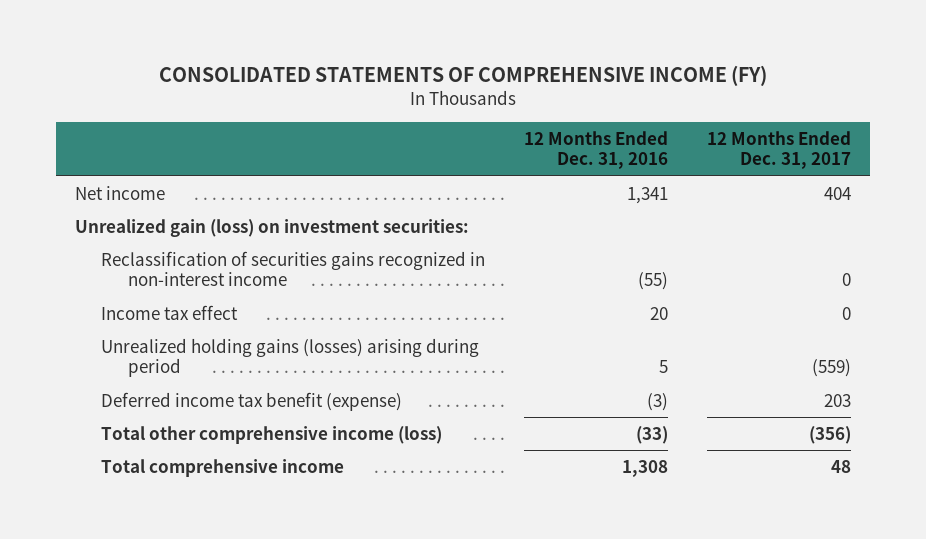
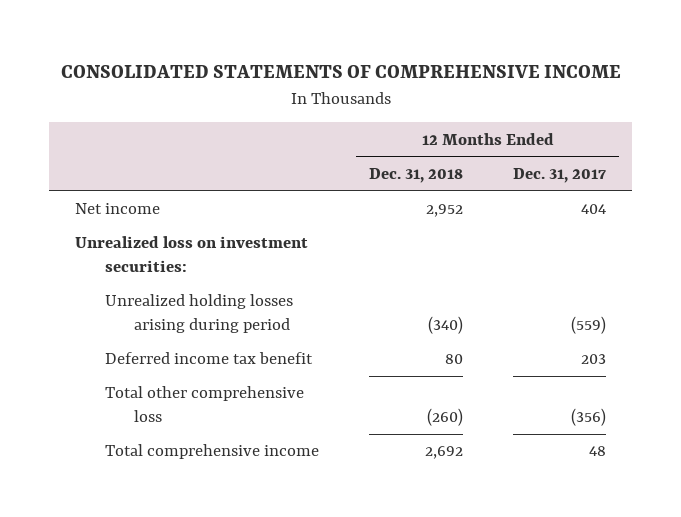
- CONSOLIDATED STATEMENTS OF COMPREHENSIVE INCOME (FY)
+ CONSOLIDATED STATEMENTS OF COMPREHENSIVE INCOME
- | 12 Months Ended Dec. 31, 2016 | 12 Months Ended Dec. 31, 2017
+ | 12 Months Ended Dec. 31, 2018 | 12 Months Ended Dec. 31, 2017
- Unrealized gain (loss) on investment securities:
- Reclassification of securities gains recognized in non-interest income | (55) | 0
- Income tax effect | 20 | 0
- Unrealized holding gains (losses) arising during period | 5 | (559)
- Deferred income tax benefit (expense) | (3) | 203
- Total other comprehensive income (loss) | (33) | (356)
+ Unrealized loss on investment securities:
+ Unrealized holding losses arising during period | (340) | (559)
+ Deferred income tax benefit | 80 | 203
+ Total other comprehensive loss | (260) | (356)

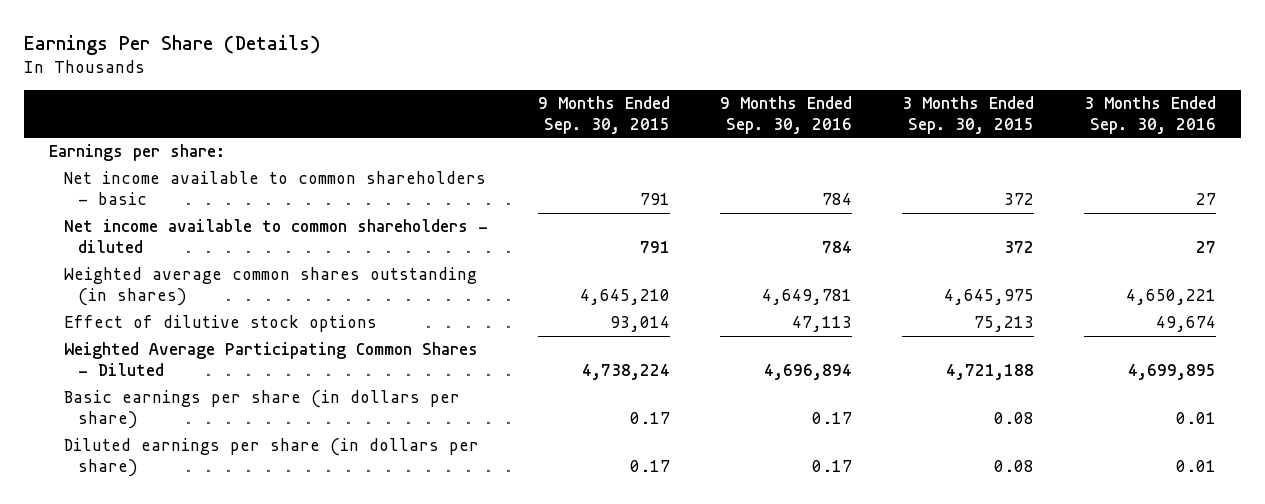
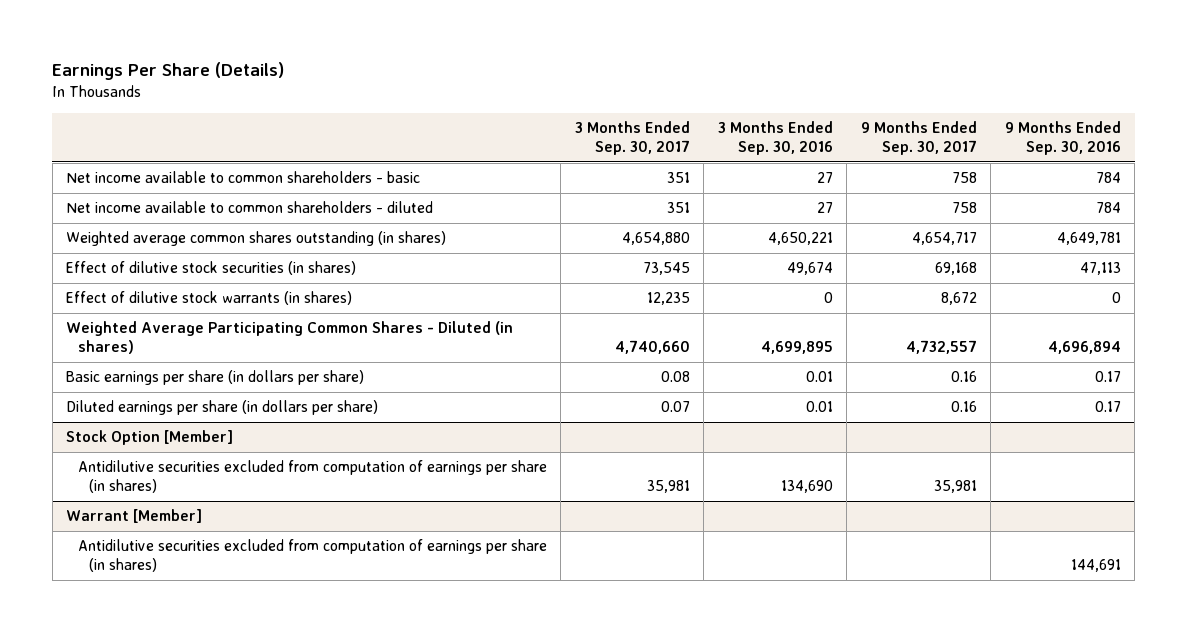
- | 9 Months Ended Sep. 30, 2015 | 9 Months Ended Sep. 30, 2016 | 3 Months Ended Sep. 30, 2015 | 3 Months Ended Sep. 30, 2016
+ | 3 Months Ended Sep. 30, 2017 | 3 Months Ended Sep. 30, 2016 | 9 Months Ended Sep. 30, 2017 | 9 Months Ended Sep. 30, 2016
- Earnings per share:
- Effect of dilutive stock options | 93,014 | 47,113 | 75,213 | 49,674
- Weighted Average Participating Common Shares - Diluted | 4,738,224 | 4,696,894 | 4,721,188 | 4,699,895
+ Effect of dilutive stock securities (in shares) | 73,545 | 49,674 | 69,168 | 47,113
+ Effect of dilutive stock warrants (in shares) | 12,235 | 0 | 8,672 | 0
+ Weighted Average Participating Common Shares - Diluted (in shares) | 4,740,660 | 4,699,895 | 4,732,557 | 4,696,894
+ Stock Option [Member]
+ Antidilutive securities excluded from computation of earnings per share (in shares) | 35,981 | 134,690 | 35,981 |
+ Warrant [Member]
+ Antidilutive securities excluded from computation of earnings per share (in shares) | | | | 144,691

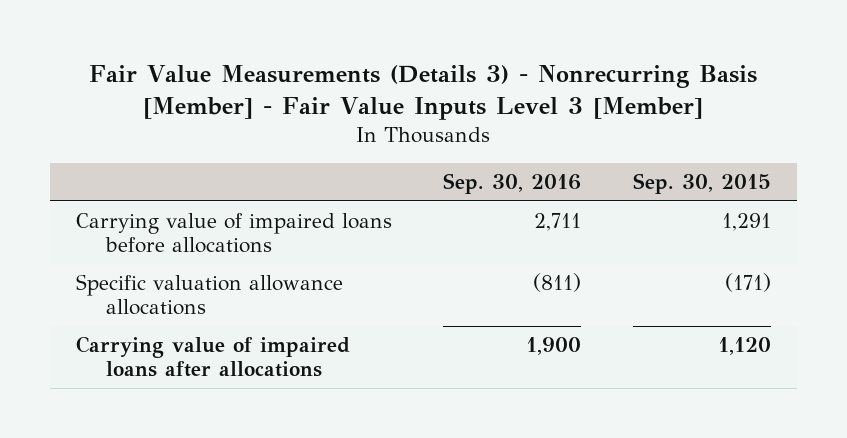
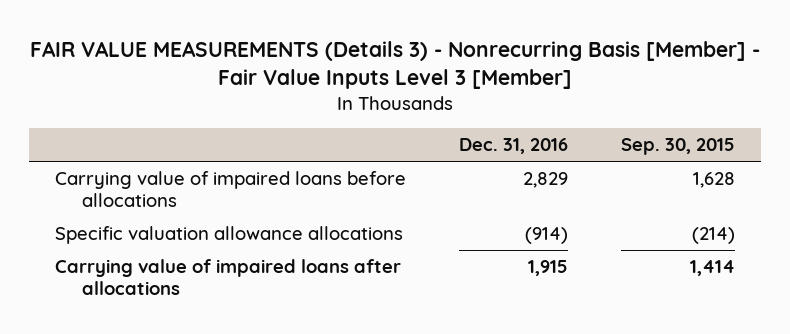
- Fair Value Measurements (Details 3) - Nonrecurring Basis [Member] - Fair Value Inputs Level 3 [Member]
+ FAIR VALUE MEASUREMENTS (Details 3) - Nonrecurring Basis [Member] - Fair Value Inputs Level 3 [Member]
- | Sep. 30, 2016 | Sep. 30, 2015
+ | Dec. 31, 2016 | Sep. 30, 2015
- Carrying value of impaired loans before allocations | 2,711 | 1,291
- Specific valuation allowance allocations | (811) | (171)
- Carrying value of impaired loans after allocations | 1,900 | 1,120
+ Carrying value of impaired loans before allocations | 2,829 | 1,628
+ Specific valuation allowance allocations | (914) | (214)
+ Carrying value of impaired loans after allocations | 1,915 | 1,414

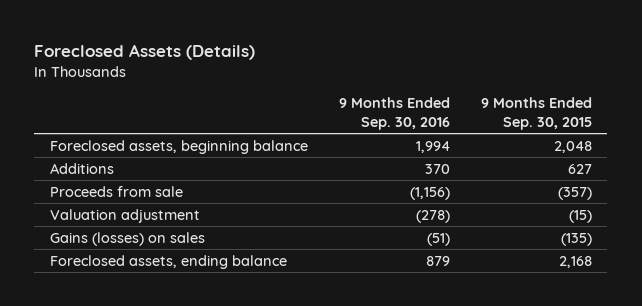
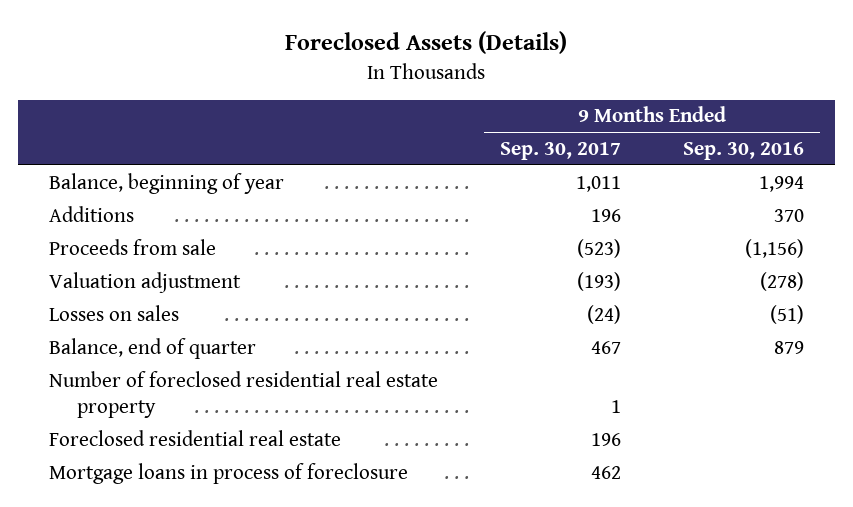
- | 9 Months Ended Sep. 30, 2016 | 9 Months Ended Sep. 30, 2015
+ | 9 Months Ended Sep. 30, 2017 | 9 Months Ended Sep. 30, 2016
- Foreclosed assets, beginning balance | 1,994 | 2,048
+ Balance, beginning of year | 1,011 | 1,994
- Gains (losses) on sales | (51) | (135)
- Foreclosed assets, ending balance | 879 | 2,168
+ Losses on sales | (24) | (51)
+ Balance, end of quarter | 467 | 879
+ Number of foreclosed residential real estate property | 1 |
+ Foreclosed residential real estate | 196 |
+ Mortgage loans in process of foreclosure | 462 |

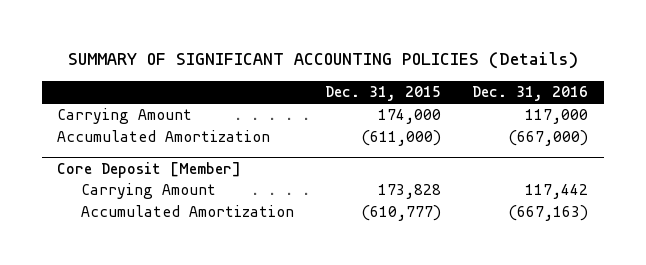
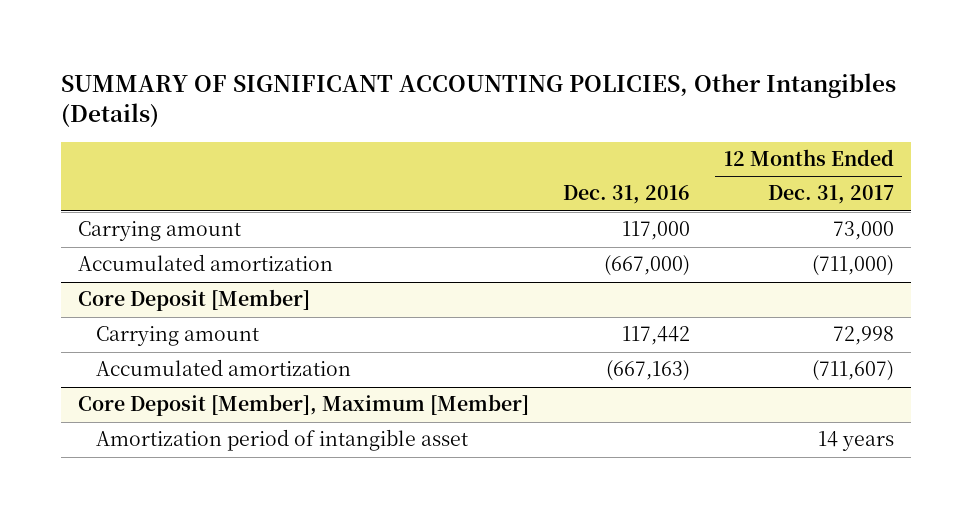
- SUMMARY OF SIGNIFICANT ACCOUNTING POLICIES (Details)
+ SUMMARY OF SIGNIFICANT ACCOUNTING POLICIES, Other Intangibles (Details)
- | Dec. 31, 2015 | Dec. 31, 2016
+ | Dec. 31, 2016 | 12 Months Ended Dec. 31, 2017
- Carrying Amount | 174,000 | 117,000
- Accumulated Amortization | (611,000) | (667,000)
+ Carrying amount | 117,000 | 73,000
+ Accumulated amortization | (667,000) | (711,000)
@ Core Deposit [Member]
- Carrying Amount | 173,828 | 117,442
- Accumulated Amortization | (610,777) | (667,163)
+ Carrying amount | 117,442 | 72,998
+ Accumulated amortization | (667,163) | (711,607)
+ Core Deposit [Member], Maximum [Member]
+ Amortization period of intangible asset | | 14 years

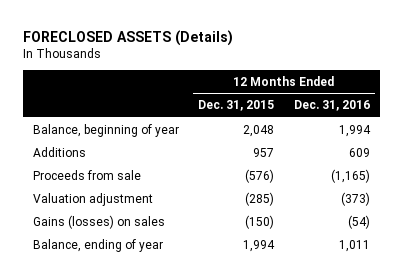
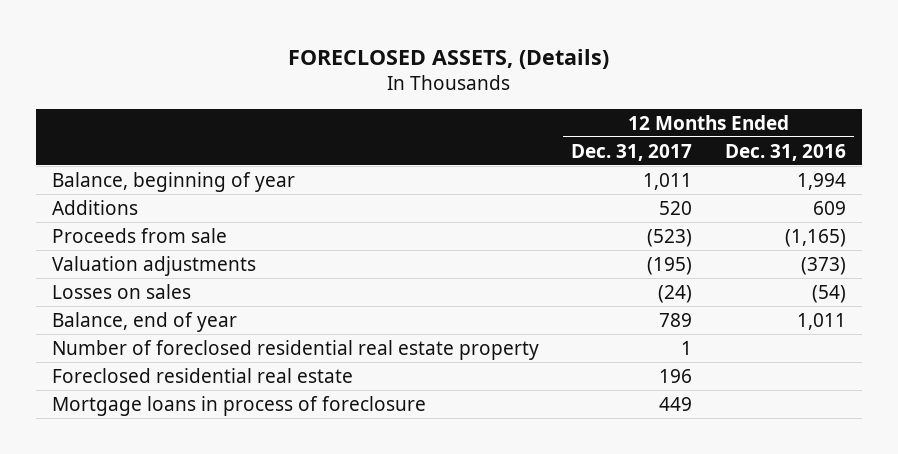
- FORECLOSED ASSETS (Details)
+ FORECLOSED ASSETS, (Details)
- | 12 Months Ended Dec. 31, 2015 | 12 Months Ended Dec. 31, 2016
+ | 12 Months Ended Dec. 31, 2017 | 12 Months Ended Dec. 31, 2016
- Valuation adjustment | (285) | (373)
- Gains (losses) on sales | (150) | (54)
- Balance, ending of year | 1,994 | 1,011
+ Valuation adjustments | (195) | (373)
+ Losses on sales | (24) | (54)
+ Balance, end of year | 789 | 1,011
+ Number of foreclosed residential real estate property | 1 |
+ Foreclosed residential real estate | 196 |
+ Mortgage loans in process of foreclosure | 449 |

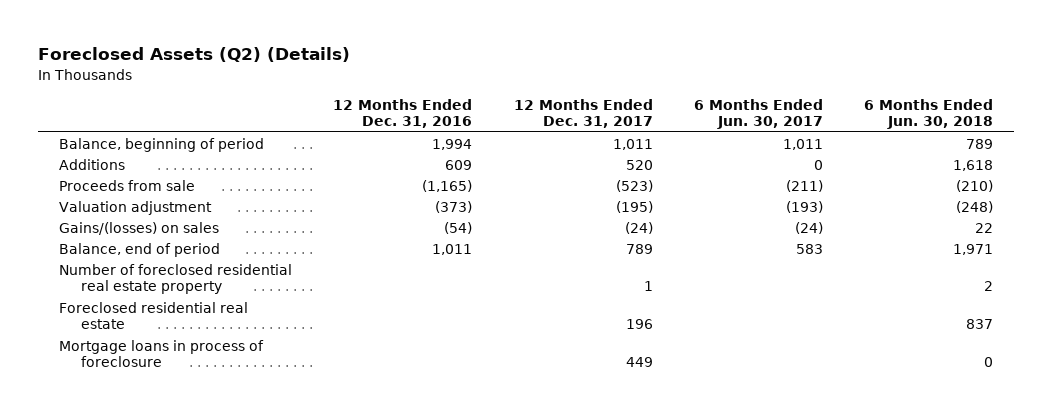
- FORECLOSED ASSETS, (Details)
+ Foreclosed Assets (Q2) (Details)
- | 12 Months Ended Dec. 31, 2017 | 12 Months Ended Dec. 31, 2016
+ | 12 Months Ended Dec. 31, 2016 | 12 Months Ended Dec. 31, 2017 | 6 Months Ended Jun. 30, 2017 | 6 Months Ended Jun. 30, 2018
- Balance, beginning of year | 1,011 | 1,994
+ Balance, beginning of period | 1,994 | 1,011 | 1,011 | 789
- Valuation adjustments | (195) | (373)
- Losses on sales | (24) | (54)
- Balance, end of year | 789 | 1,011
+ Valuation adjustment | (373) | (195) | (193) | (248)
+ Gains/(losses) on sales | (54) | (24) | (24) | 22
+ Balance, end of period | 1,011 | 789 | 583 | 1,971

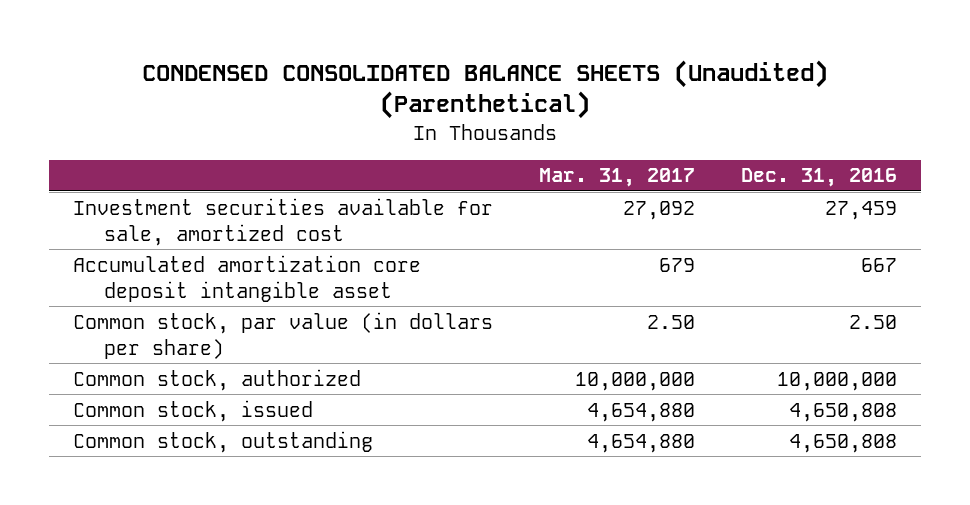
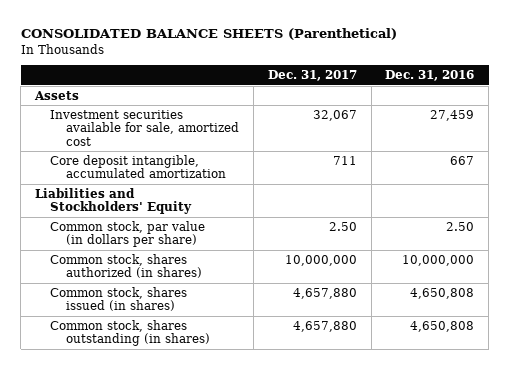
- CONDENSED CONSOLIDATED BALANCE SHEETS (Unaudited) (Parenthetical)
+ CONSOLIDATED BALANCE SHEETS (Parenthetical)
- | Mar. 31, 2017 | Dec. 31, 2016
+ | Dec. 31, 2017 | Dec. 31, 2016
+ Assets
- Accumulated amortization core deposit intangible asset | 679 | 667
+ Core deposit intangible, accumulated amortization | 711 | 667
+ Liabilities and Stockholders' Equity
- Common stock, authorized | 10,000,000 | 10,000,000
- Common stock, issued | 4,654,880 | 4,650,808
- Common stock, outstanding | 4,654,880 | 4,650,808
+ Common stock, shares authorized (in shares) | 10,000,000 | 10,000,000
+ Common stock, shares issued (in shares) | 4,657,880 | 4,650,808
+ Common stock, shares outstanding (in shares) | 4,657,880 | 4,650,808

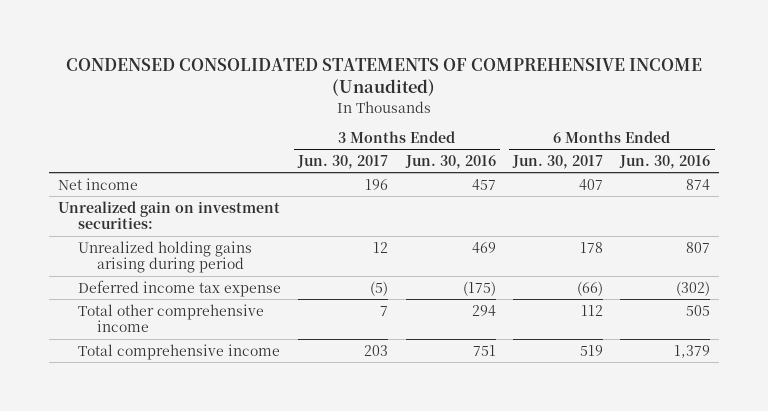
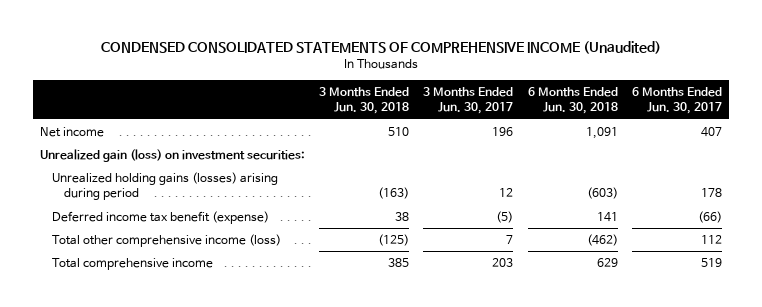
- | 3 Months Ended Jun. 30, 2017 | 3 Months Ended Jun. 30, 2016 | 6 Months Ended Jun. 30, 2017 | 6 Months Ended Jun. 30, 2016
+ | 3 Months Ended Jun. 30, 2018 | 3 Months Ended Jun. 30, 2017 | 6 Months Ended Jun. 30, 2018 | 6 Months Ended Jun. 30, 2017
- Unrealized gain on investment securities:
- Unrealized holding gains arising during period | 12 | 469 | 178 | 807
- Deferred income tax expense | (5) | (175) | (66) | (302)
- Total other comprehensive income | 7 | 294 | 112 | 505
+ Unrealized gain (loss) on investment securities:
+ Unrealized holding gains (losses) arising during period | (163) | 12 | (603) | 178
+ Deferred income tax benefit (expense) | 38 | (5) | 141 | (66)
+ Total other comprehensive income (loss) | (125) | 7 | (462) | 112

